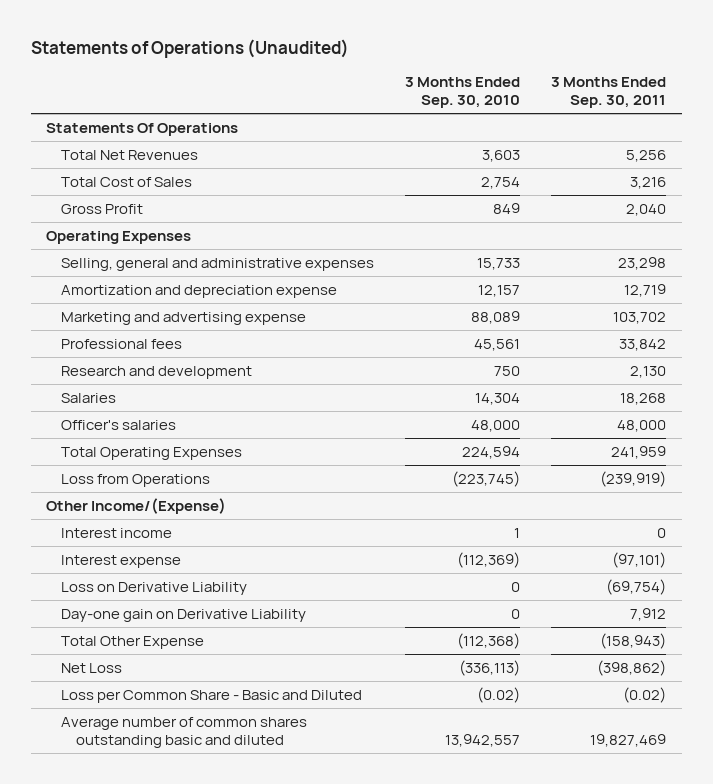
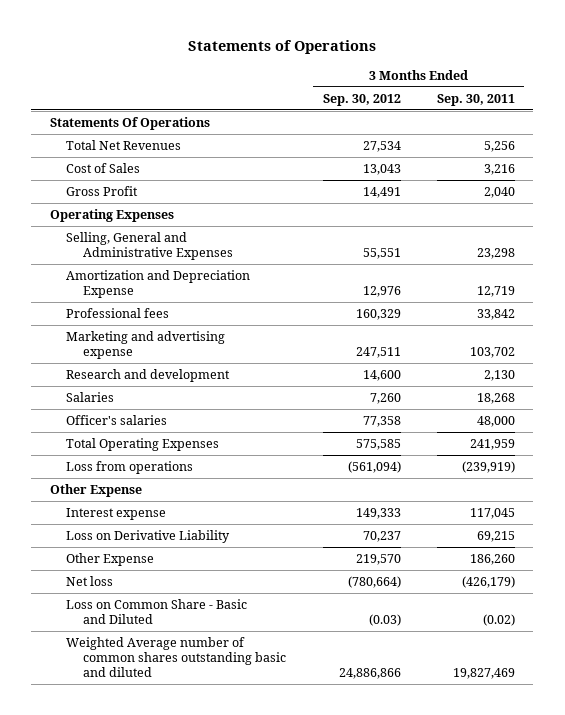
- Statements of Operations (Unaudited)
+ Statements of Operations
- | 3 Months Ended Sep. 30, 2010 | 3 Months Ended Sep. 30, 2011
+ | 3 Months Ended Sep. 30, 2012 | 3 Months Ended Sep. 30, 2011
- Total Cost of Sales | 2,754 | 3,216
+ Cost of Sales | 13,043 | 3,216
- Selling, general and administrative expenses | 15,733 | 23,298
- Amortization and depreciation expense | 12,157 | 12,719
+ Selling, General and Administrative Expenses | 55,551 | 23,298
+ Amortization and Depreciation Expense | 12,976 | 12,719
moved down: Marketing and advertising expense | 247,511 | 103,702
- Loss from Operations | (223,745) | (239,919)
- Other Income/(Expense)
- Interest income | 1 | 0
- Interest expense | (112,369) | (97,101)
- Loss on Derivative Liability | 0 | (69,754)
- Day-one gain on Derivative Liability | 0 | 7,912
- Total Other Expense | (112,368) | (158,943)
- Net Loss | (336,113) | (398,862)
- Loss per Common Share - Basic and Diluted | (0.02) | (0.02)
- Average number of common shares outstanding basic and diluted | 13,942,557 | 19,827,469
+ Loss from operations | (561,094) | (239,919)
+ Other Expense
+ Interest expense | 149,333 | 117,045
+ Loss on Derivative Liability | 70,237 | 69,215
+ Other Expense | 219,570 | 186,260
+ Net loss | (780,664) | (426,179)
+ Loss on Common Share - Basic and Diluted | (0.03) | (0.02)
+ Weighted Average number of common shares outstanding basic and diluted | 24,886,866 | 19,827,469

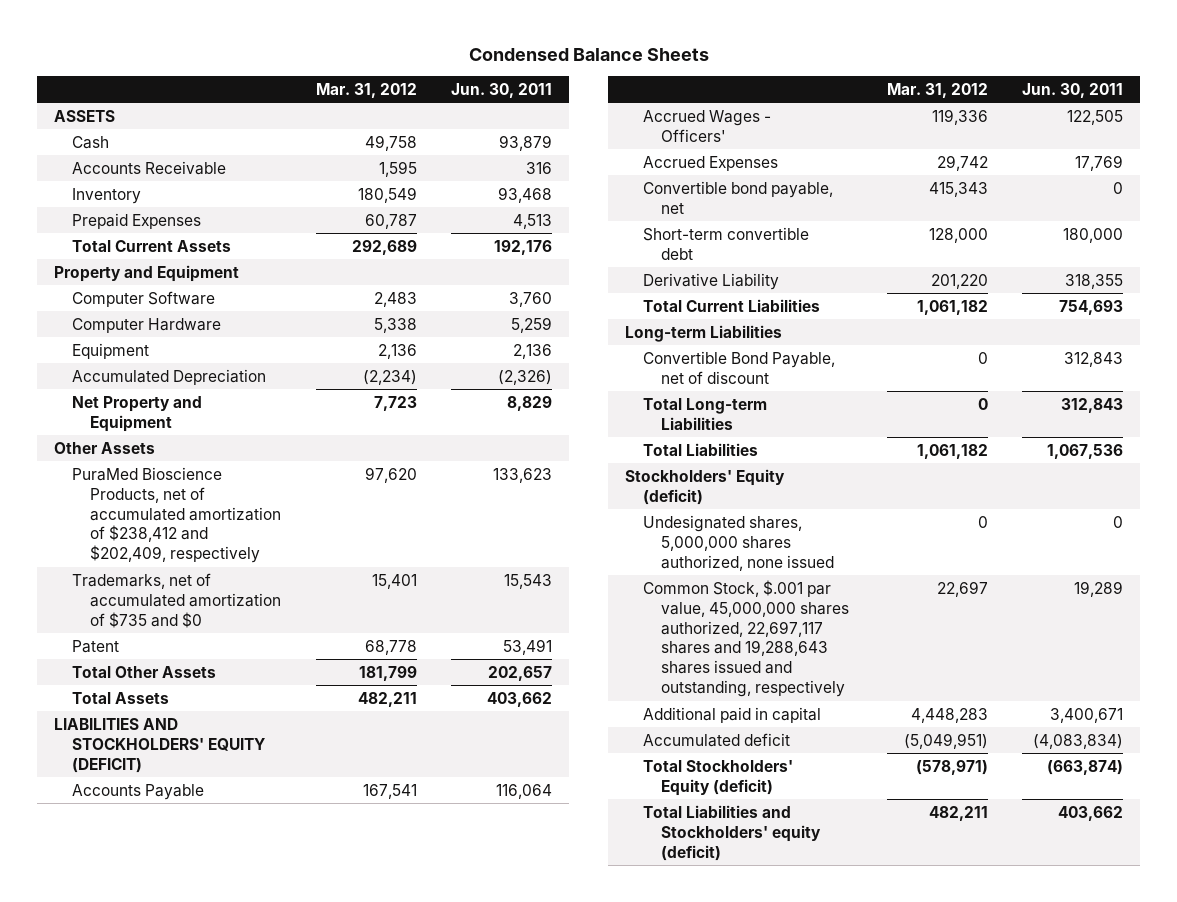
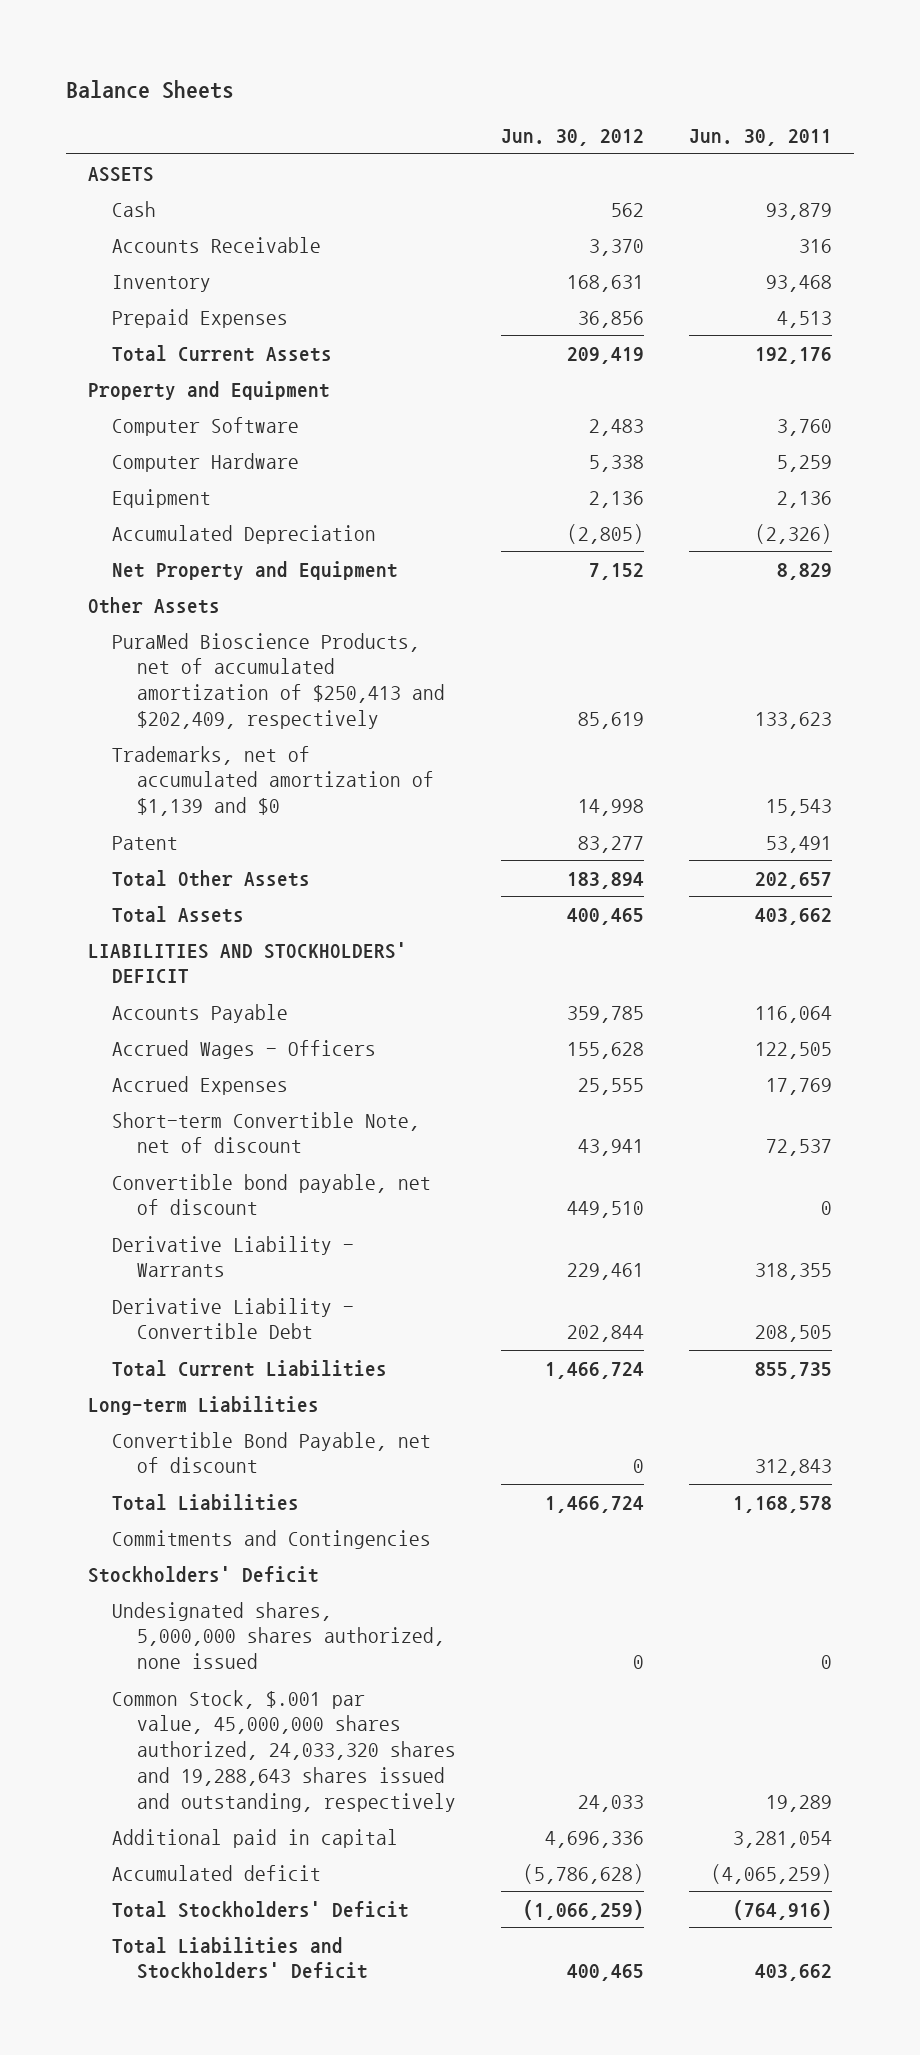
- Condensed Balance Sheets
+ Balance Sheets
- | Mar. 31, 2012 | Jun. 30, 2011
+ | Jun. 30, 2012 | Jun. 30, 2011
- PuraMed Bioscience Products, net of accumulated amortization of $238,412 and $202,409, respectively | 97,620 | 133,623
- Trademarks, net of accumulated amortization of $735 and $0 | 15,401 | 15,543
+ PuraMed Bioscience Products, net of accumulated amortization of $250,413 and $202,409, respectively | 85,619 | 133,623
+ Trademarks, net of accumulated amortization of $1,139 and $0 | 14,998 | 15,543
- LIABILITIES AND STOCKHOLDERS' EQUITY (DEFICIT)
+ LIABILITIES AND STOCKHOLDERS' DEFICIT
- Accrued Wages - Officers' | 119,336 | 122,505
+ Accrued Wages - Officers | 155,628 | 122,505
- Convertible bond payable, net | 415,343 | 0
- Short-term convertible debt | 128,000 | 180,000
- Derivative Liability | 201,220 | 318,355
- Total Current Liabilities | 1,061,182 | 754,693
+ Short-term Convertible Note, net of discount | 43,941 | 72,537
+ Convertible bond payable, net of discount | 449,510 | 0
+ Derivative Liability - Warrants | 229,461 | 318,355
+ Derivative Liability - Convertible Debt | 202,844 | 208,505
+ Total Current Liabilities | 1,466,724 | 855,735
- Total Long-term Liabilities | 0 | 312,843
- Total Liabilities | 1,061,182 | 1,067,536
- Stockholders' Equity (deficit)
+ Total Liabilities | 1,466,724 | 1,168,578
+ Commitments and Contingencies
+ Stockholders' Deficit
- Common Stock, $.001 par value, 45,000,000 shares authorized, 22,697,117 shares and 19,288,643 shares issued and outstanding, respectively | 22,697 | 19,289
- Additional paid in capital | 4,448,283 | 3,400,671
- Accumulated deficit | (5,049,951) | (4,083,834)
- Total Stockholders' Equity (deficit) | (578,971) | (663,874)
- Total Liabilities and Stockholders' equity (deficit) | 482,211 | 403,662
+ Common Stock, $.001 par value, 45,000,000 shares authorized, 24,033,320 shares and 19,288,643 shares issued and outstanding, respectively | 24,033 | 19,289
+ Additional paid in capital | 4,696,336 | 3,281,054
+ Accumulated deficit | (5,786,628) | (4,065,259)
+ Total Stockholders' Deficit | (1,066,259) | (764,916)
+ Total Liabilities and Stockholders' Deficit | 400,465 | 403,662

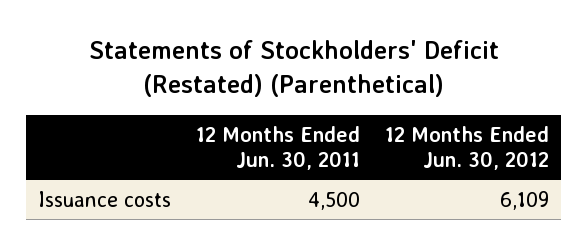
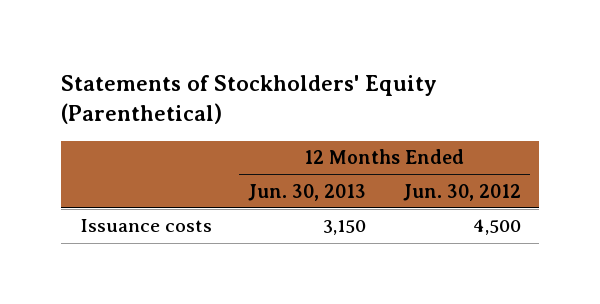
- Statements of Stockholders' Deficit (Restated) (Parenthetical)
+ Statements of Stockholders' Equity (Parenthetical)
- | 12 Months Ended Jun. 30, 2011 | 12 Months Ended Jun. 30, 2012
+ | 12 Months Ended Jun. 30, 2013 | 12 Months Ended Jun. 30, 2012
- Issuance costs | 4,500 | 6,109
+ Issuance costs | 3,150 | 4,500

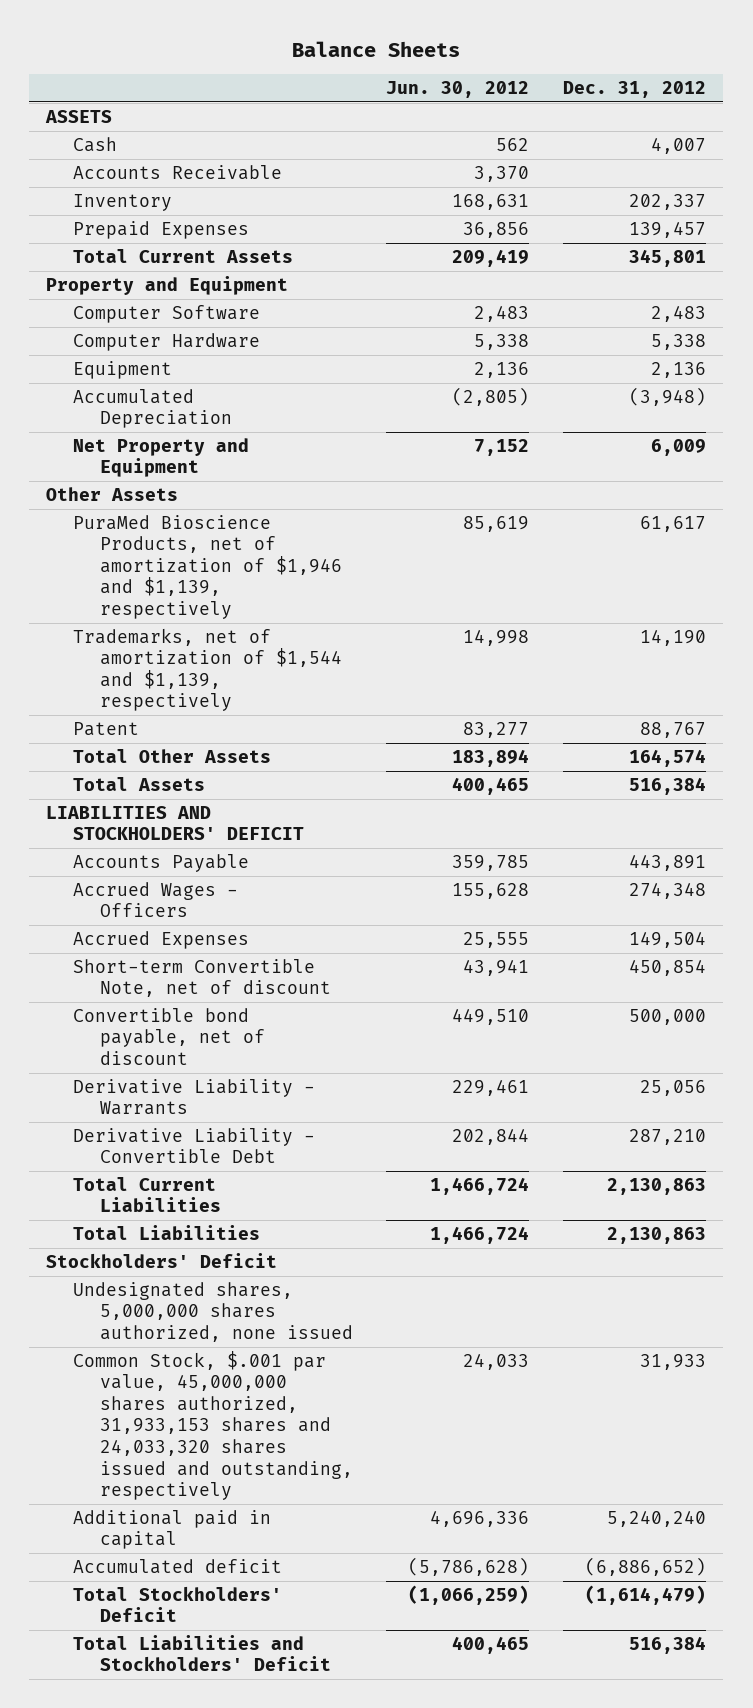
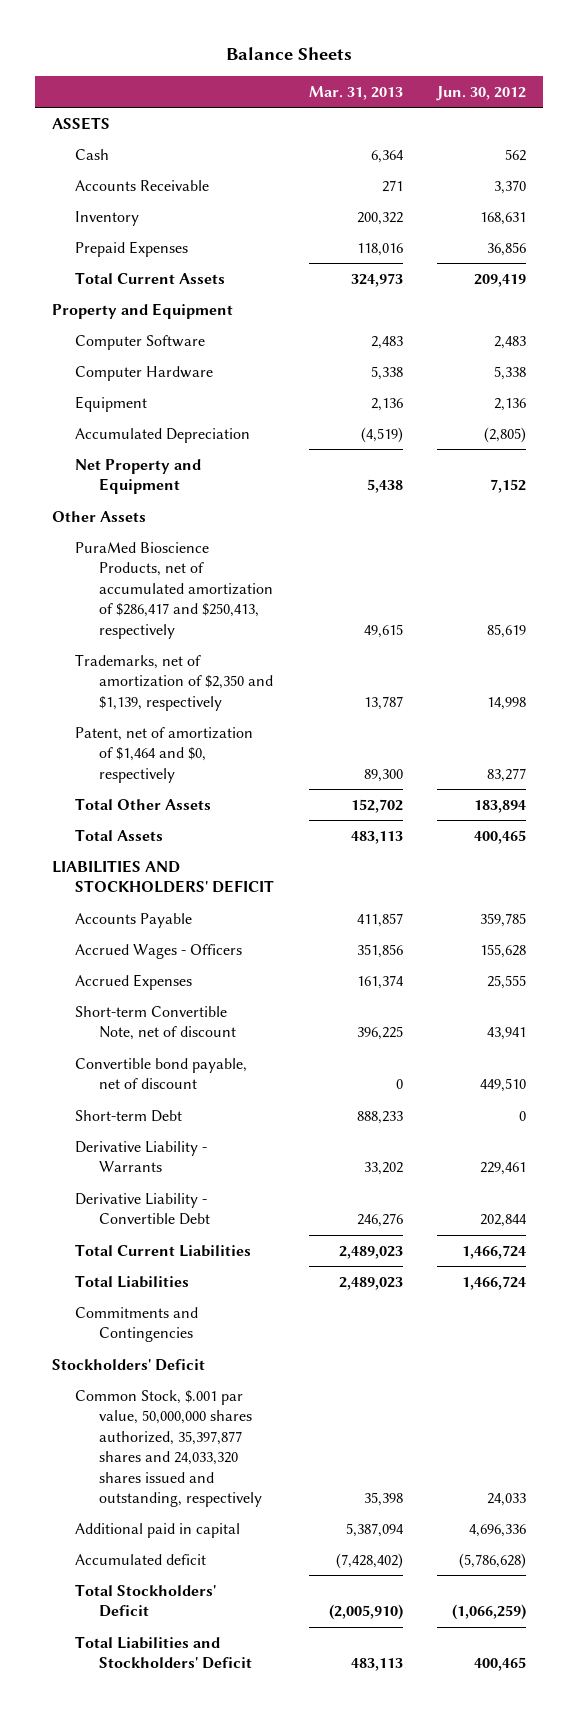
- | Jun. 30, 2012 | Dec. 31, 2012
+ | Mar. 31, 2013 | Jun. 30, 2012
- PuraMed Bioscience Products, net of amortization of $1,946 and $1,139, respectively | 85,619 | 61,617
- Trademarks, net of amortization of $1,544 and $1,139, respectively | 14,998 | 14,190
- Patent | 83,277 | 88,767
+ PuraMed Bioscience Products, net of accumulated amortization of $286,417 and $250,413, respectively | 49,615 | 85,619
+ Trademarks, net of amortization of $2,350 and $1,139, respectively | 13,787 | 14,998
+ Patent, net of amortization of $1,464 and $0, respectively | 89,300 | 83,277
+ Short-term Debt | 888,233 | 0
+ Commitments and Contingencies
- Undesignated shares, 5,000,000 shares authorized, none issued
- Common Stock, $.001 par value, 45,000,000 shares authorized, 31,933,153 shares and 24,033,320 shares issued and outstanding, respectively | 24,033 | 31,933
+ Common Stock, $.001 par value, 50,000,000 shares authorized, 35,397,877 shares and 24,033,320 shares issued and outstanding, respectively | 35,398 | 24,033

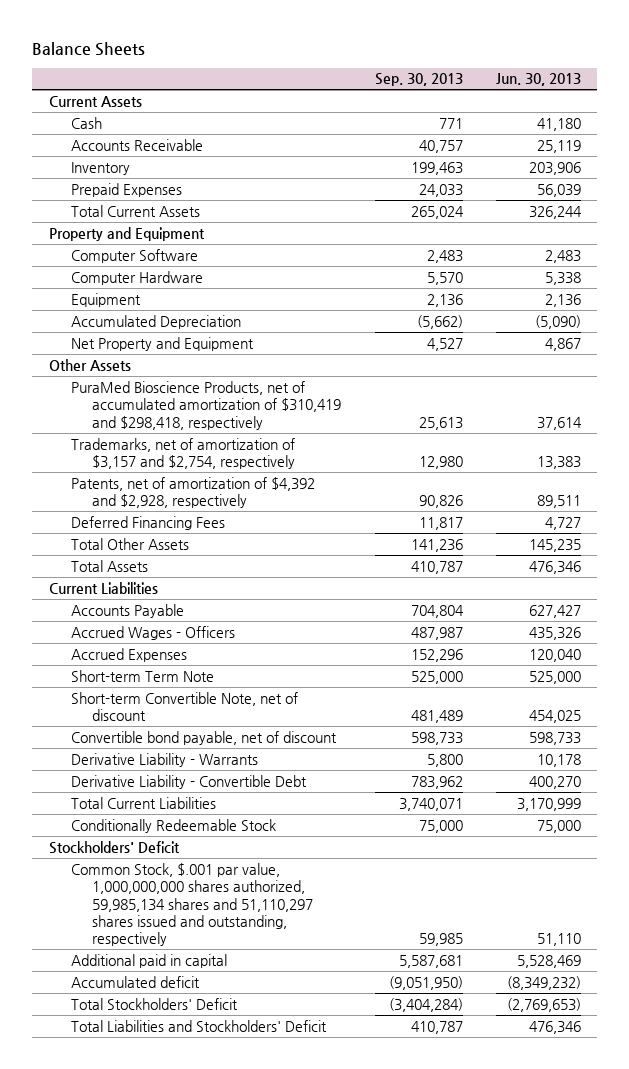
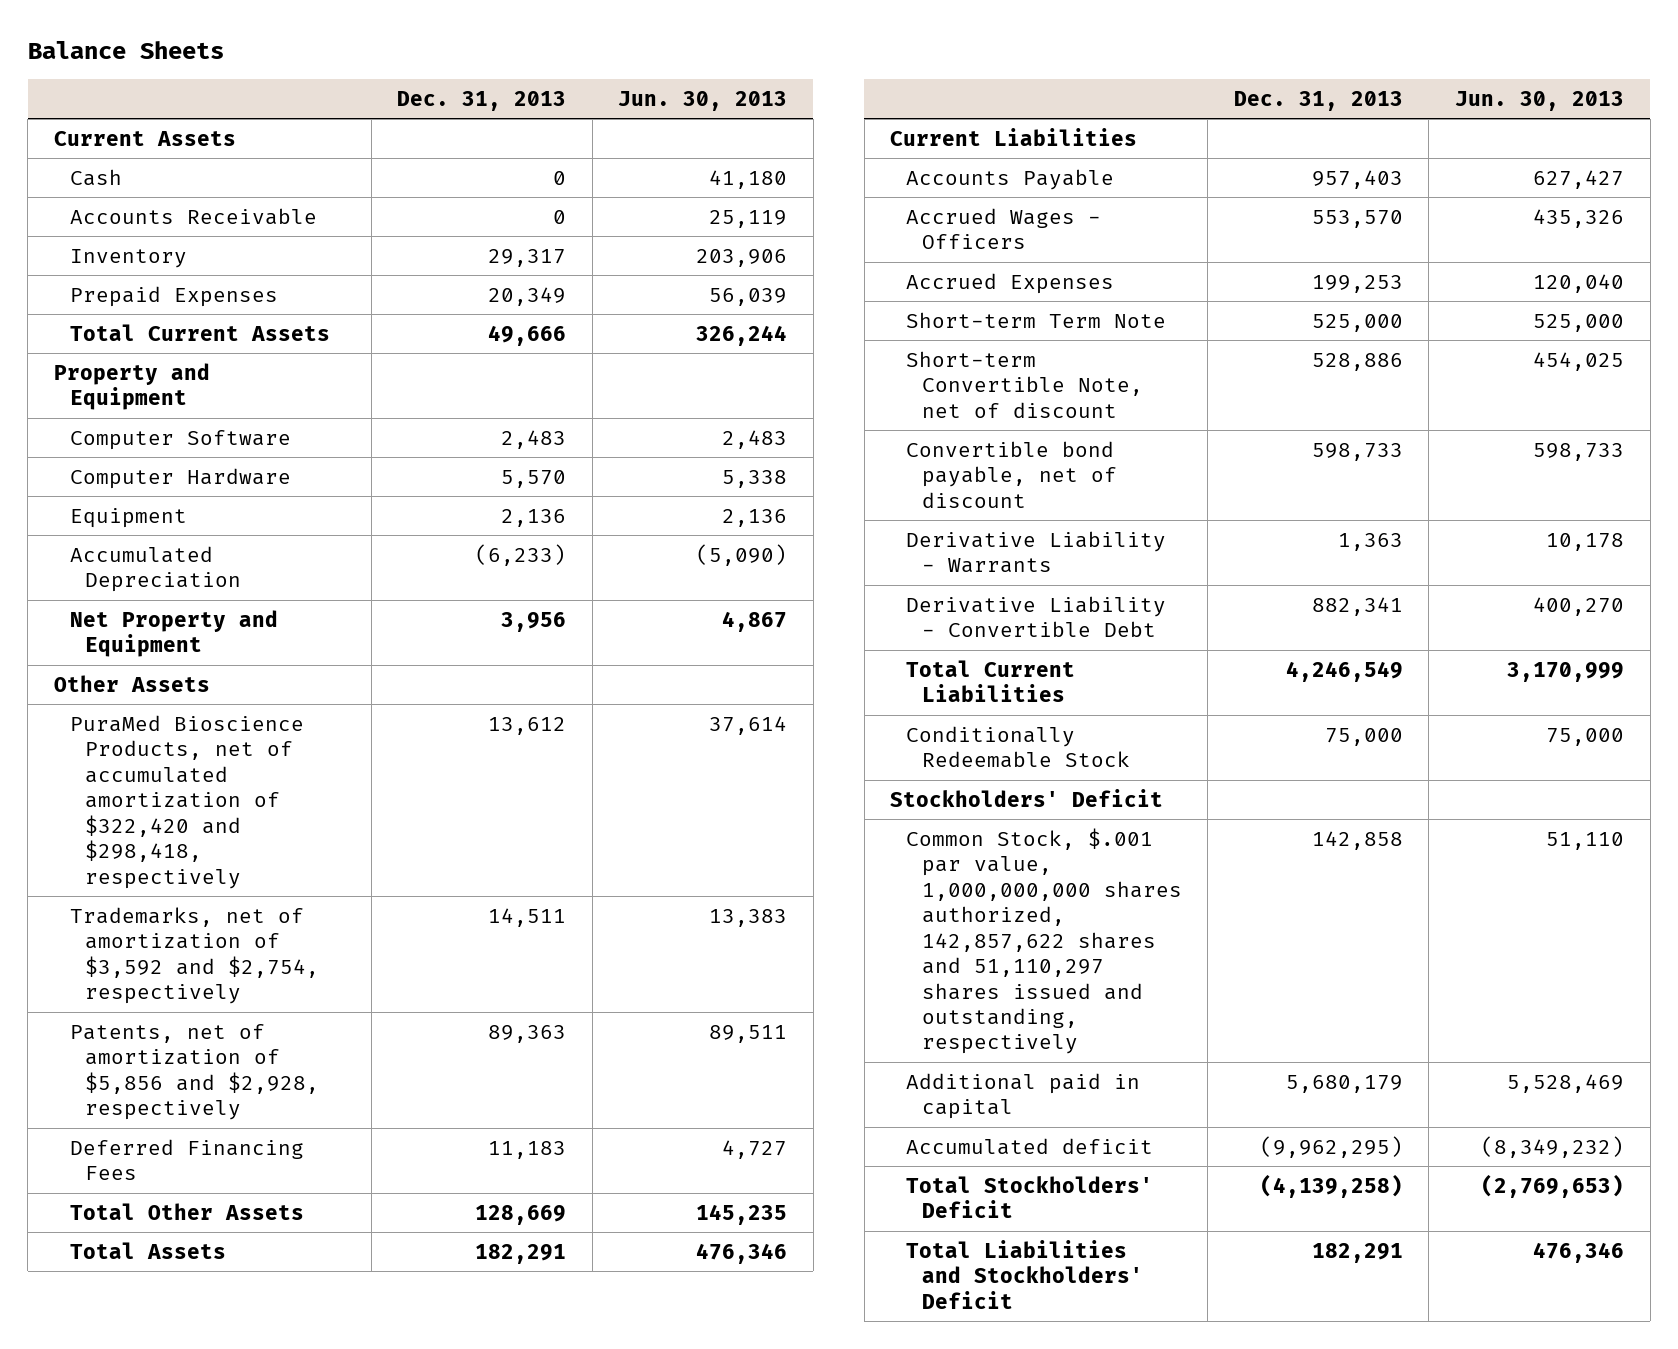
- | Sep. 30, 2013 | Jun. 30, 2013
+ | Dec. 31, 2013 | Jun. 30, 2013
- PuraMed Bioscience Products, net of accumulated amortization of $310,419 and $298,418, respectively | 25,613 | 37,614
- Trademarks, net of amortization of $3,157 and $2,754, respectively | 12,980 | 13,383
- Patents, net of amortization of $4,392 and $2,928, respectively | 90,826 | 89,511
+ PuraMed Bioscience Products, net of accumulated amortization of $322,420 and $298,418, respectively | 13,612 | 37,614
+ Trademarks, net of amortization of $3,592 and $2,754, respectively | 14,511 | 13,383
+ Patents, net of amortization of $5,856 and $2,928, respectively | 89,363 | 89,511
- Common Stock, $.001 par value, 1,000,000,000 shares authorized, 59,985,134 shares and 51,110,297 shares issued and outstanding, respectively | 59,985 | 51,110
+ Common Stock, $.001 par value, 1,000,000,000 shares authorized, 142,857,622 shares and 51,110,297 shares issued and outstanding, respectively | 142,858 | 51,110

